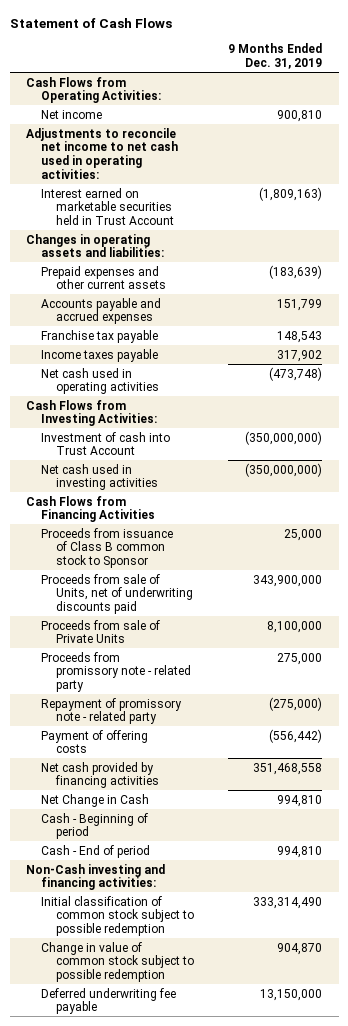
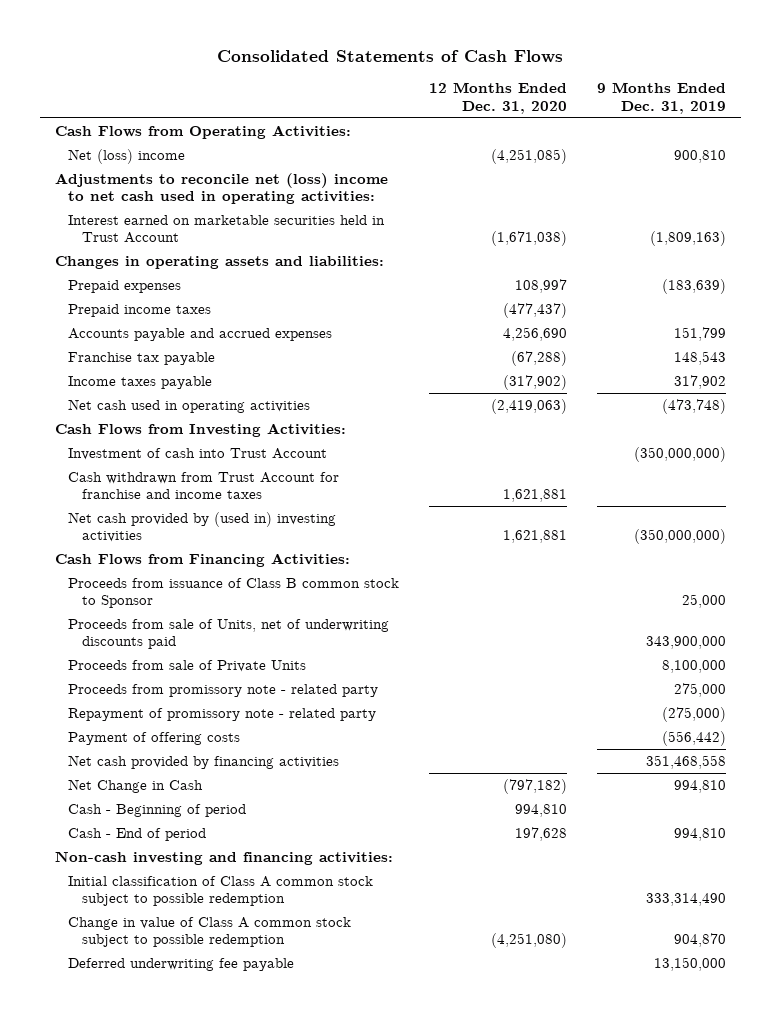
- Statement of Cash Flows
+ Consolidated Statements of Cash Flows
- | 9 Months Ended Dec. 31, 2019
+ | 12 Months Ended Dec. 31, 2020 | 9 Months Ended Dec. 31, 2019
- Net income | 900,810
- Adjustments to reconcile net income to net cash used in operating activities:
+ Net (loss) income | (4,251,085) | 900,810
+ Adjustments to reconcile net (loss) income to net cash used in operating activities:
- Prepaid expenses and other current assets | (183,639)
+ Prepaid expenses | 108,997 | (183,639)
+ Prepaid income taxes | (477,437) |
- Net cash used in investing activities | (350,000,000)
- Cash Flows from Financing Activities
+ Cash withdrawn from Trust Account for franchise and income taxes | 1,621,881 |
+ Net cash provided by (used in) investing activities | 1,621,881 | (350,000,000)
+ Cash Flows from Financing Activities:
- Non-Cash investing and financing activities:
- Initial classification of common stock subject to possible redemption | 333,314,490
- Change in value of common stock subject to possible redemption | 904,870
+ Non-cash investing and financing activities:
+ Initial classification of Class A common stock subject to possible redemption | | 333,314,490
+ Change in value of Class A common stock subject to possible redemption | (4,251,080) | 904,870

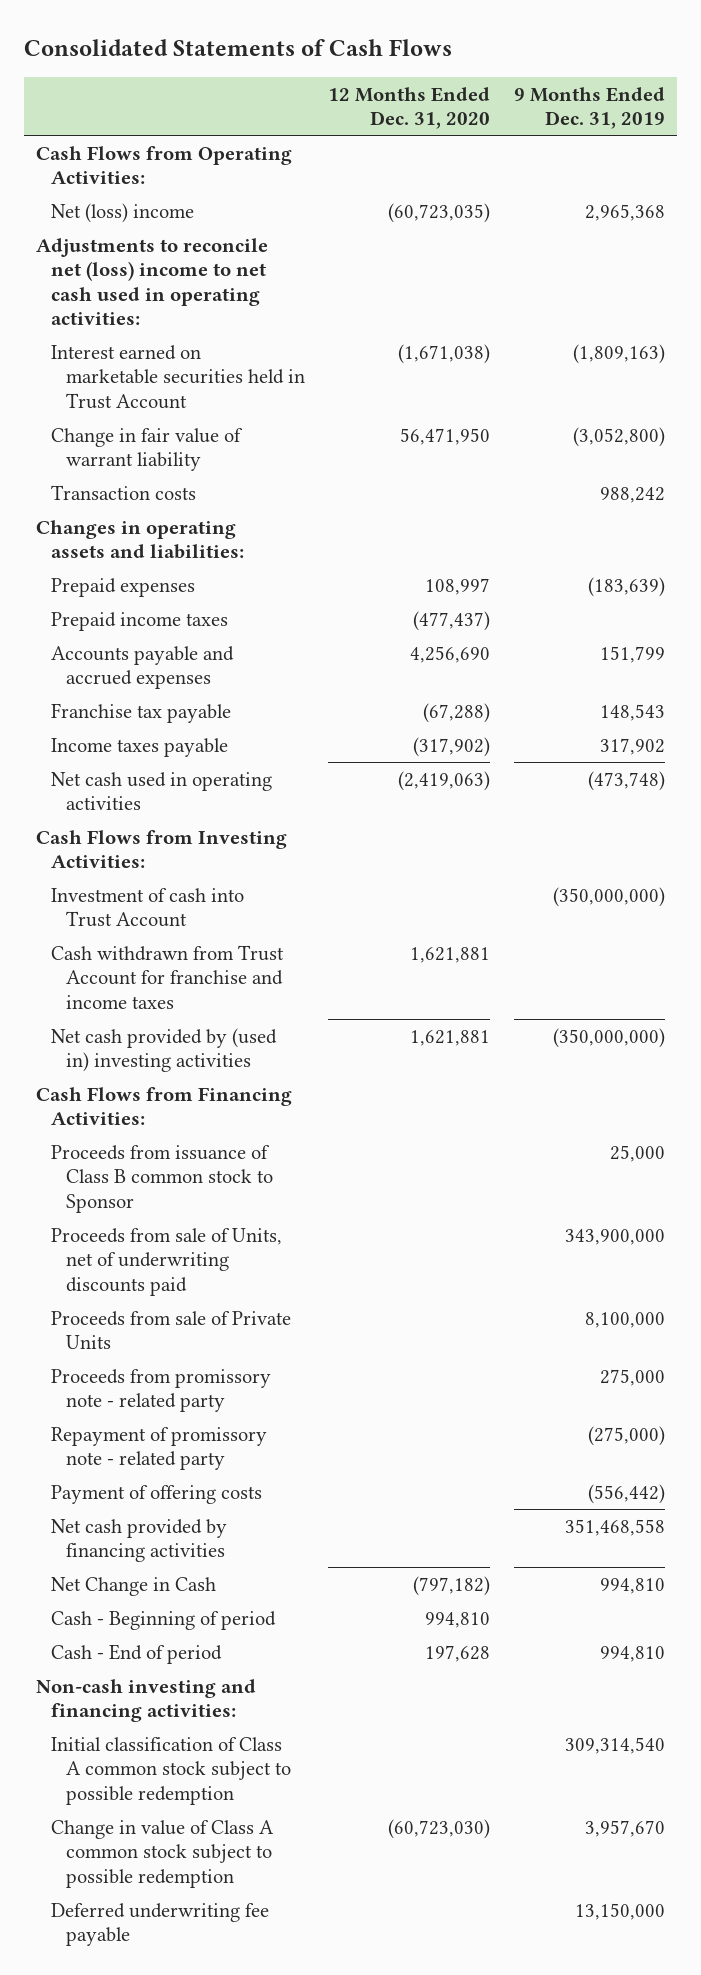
- Net (loss) income | (4,251,085) | 900,810
+ Net (loss) income | (60,723,035) | 2,965,368
+ Change in fair value of warrant liability | 56,471,950 | (3,052,800)
+ Transaction costs | | 988,242
- Initial classification of Class A common stock subject to possible redemption | | 333,314,490
- Change in value of Class A common stock subject to possible redemption | (4,251,080) | 904,870
+ Initial classification of Class A common stock subject to possible redemption | | 309,314,540
+ Change in value of Class A common stock subject to possible redemption | (60,723,030) | 3,957,670

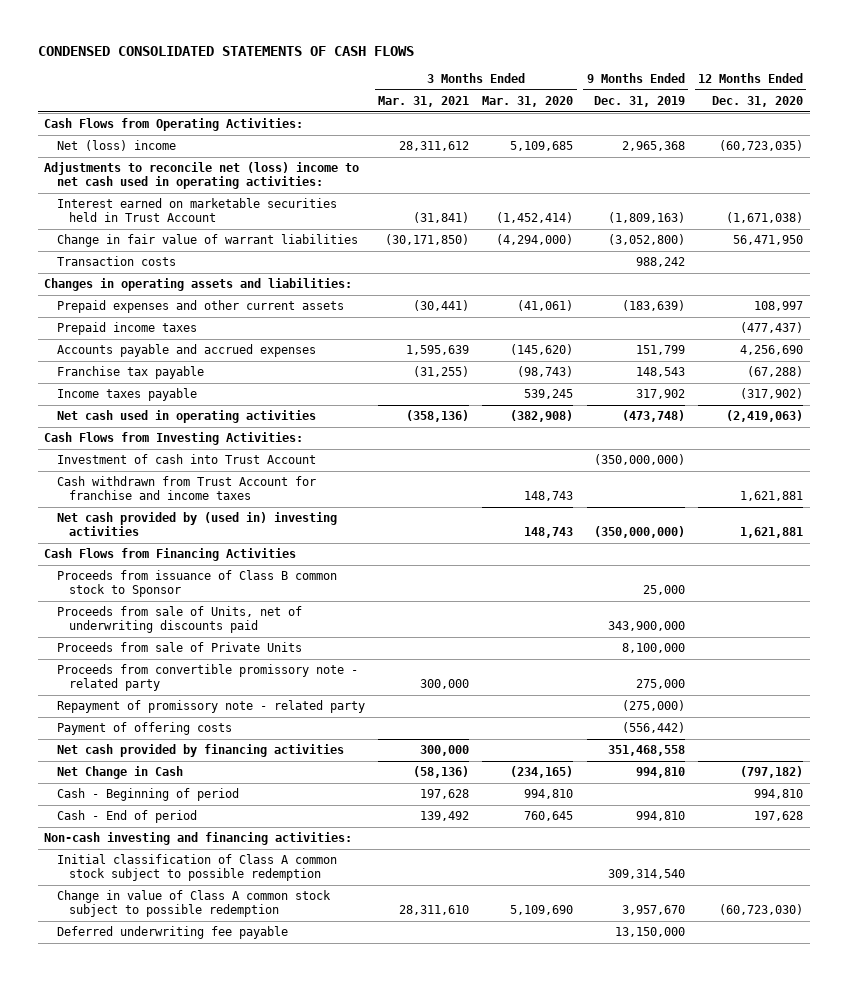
- Consolidated Statements of Cash Flows
+ CONDENSED CONSOLIDATED STATEMENTS OF CASH FLOWS
- | 12 Months Ended Dec. 31, 2020 | 9 Months Ended Dec. 31, 2019
+ | 3 Months Ended Mar. 31, 2021 | 3 Months Ended Mar. 31, 2020 | 9 Months Ended Dec. 31, 2019 | 12 Months Ended Dec. 31, 2020
- Change in fair value of warrant liability | 56,471,950 | (3,052,800)
+ Change in fair value of warrant liabilities | (30,171,850) | (4,294,000) | (3,052,800) | 56,471,950
- Prepaid expenses | 108,997 | (183,639)
+ Prepaid expenses and other current assets | (30,441) | (41,061) | (183,639) | 108,997
- Cash Flows from Financing Activities:
+ Cash Flows from Financing Activities
- Proceeds from promissory note - related party | | 275,000
+ Proceeds from convertible promissory note - related party | 300,000 | | 275,000 |

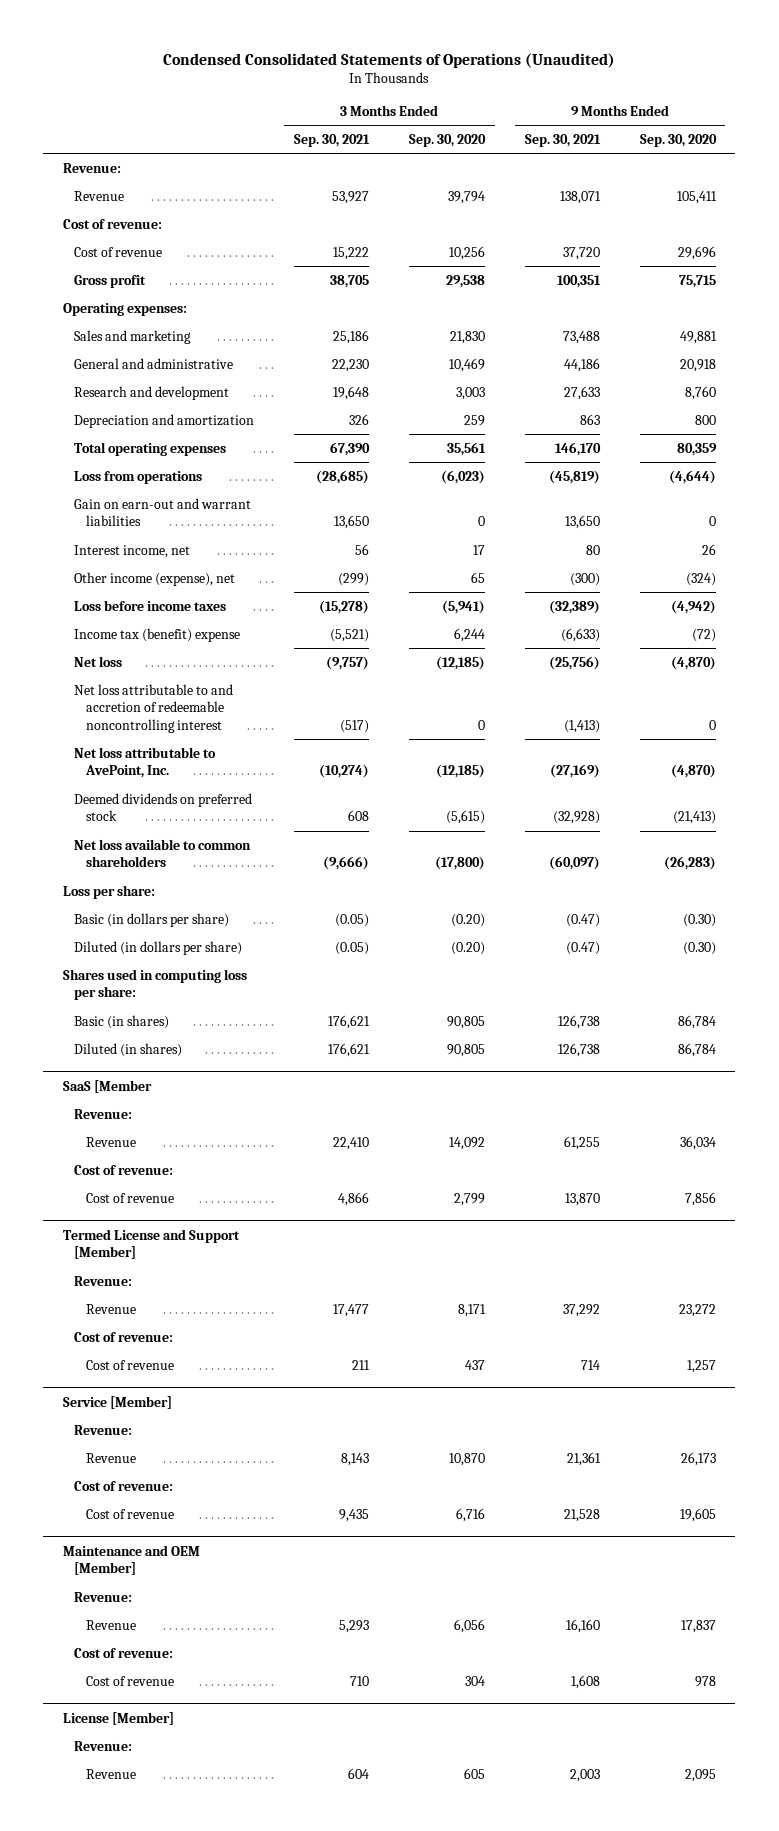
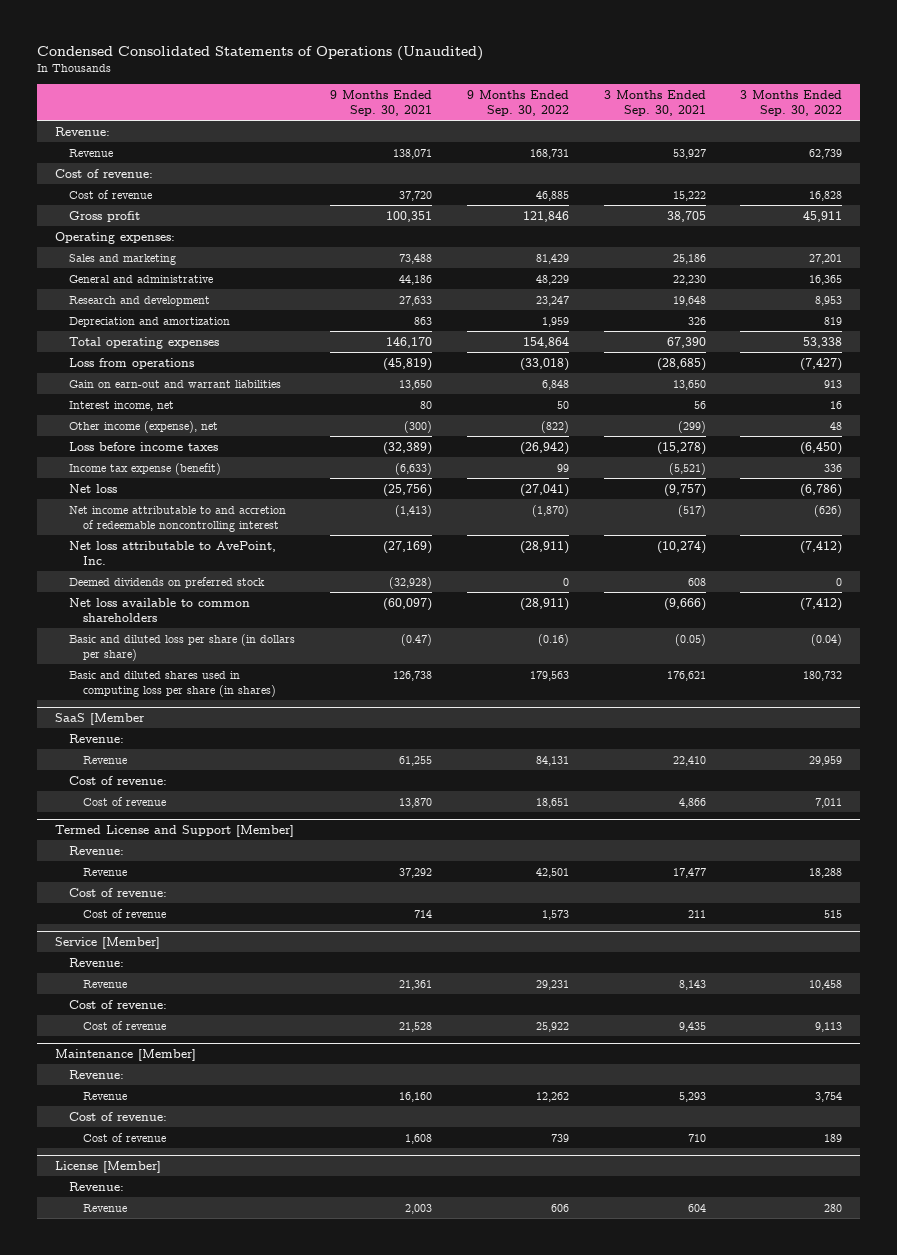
- | 3 Months Ended Sep. 30, 2021 | 3 Months Ended Sep. 30, 2020 | 9 Months Ended Sep. 30, 2021 | 9 Months Ended Sep. 30, 2020
+ | 9 Months Ended Sep. 30, 2021 | 9 Months Ended Sep. 30, 2022 | 3 Months Ended Sep. 30, 2021 | 3 Months Ended Sep. 30, 2022
- Income tax (benefit) expense | (5,521) | 6,244 | (6,633) | (72)
+ Income tax expense (benefit) | (6,633) | 99 | (5,521) | 336
- Net loss attributable to and accretion of redeemable noncontrolling interest | (517) | 0 | (1,413) | 0
+ Net income attributable to and accretion of redeemable noncontrolling interest | (1,413) | (1,870) | (517) | (626)
- Loss per share:
- Basic (in dollars per share) | (0.05) | (0.20) | (0.47) | (0.30)
- Diluted (in dollars per share) | (0.05) | (0.20) | (0.47) | (0.30)
- Shares used in computing loss per share:
- Basic (in shares) | 176,621 | 90,805 | 126,738 | 86,784
- Diluted (in shares) | 176,621 | 90,805 | 126,738 | 86,784
+ Basic and diluted loss per share (in dollars per share) | (0.47) | (0.16) | (0.05) | (0.04)
+ Basic and diluted shares used in computing loss per share (in shares) | 126,738 | 179,563 | 176,621 | 180,732
- Maintenance and OEM [Member]
+ Maintenance [Member]

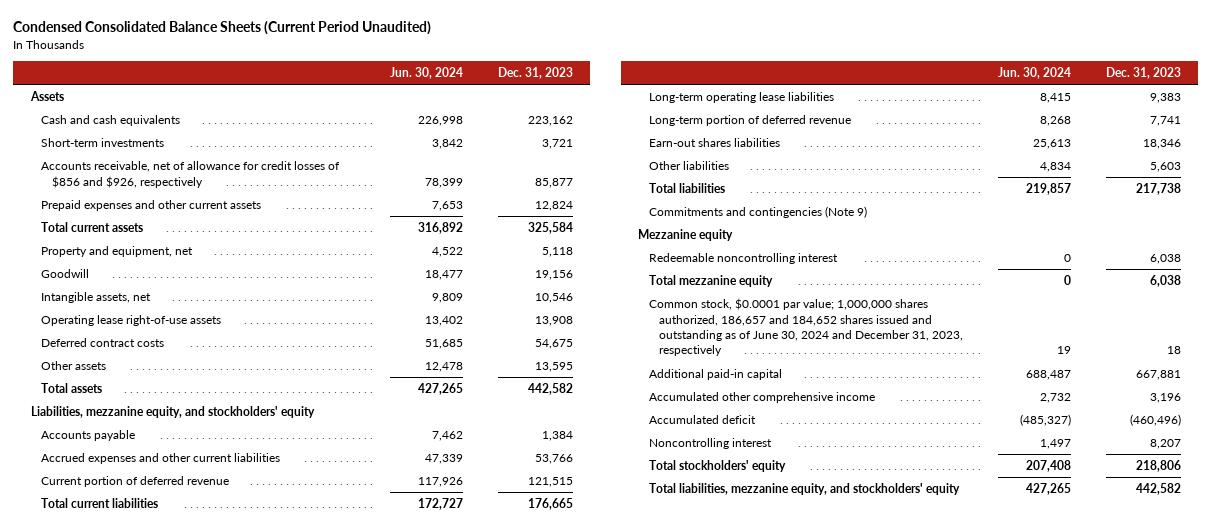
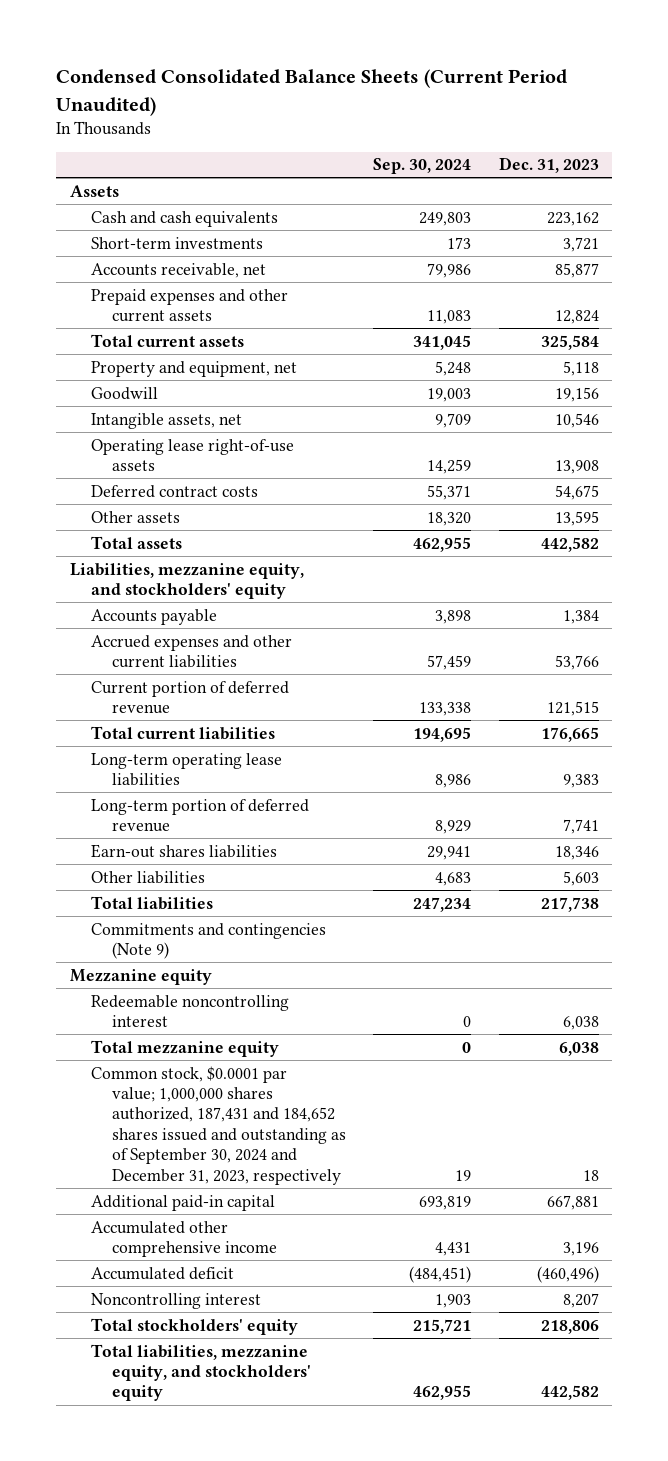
- | Jun. 30, 2024 | Dec. 31, 2023
+ | Sep. 30, 2024 | Dec. 31, 2023
- Accounts receivable, net of allowance for credit losses of $856 and $926, respectively | 78,399 | 85,877
+ Accounts receivable, net | 79,986 | 85,877
- Common stock, $0.0001 par value; 1,000,000 shares authorized, 186,657 and 184,652 shares issued and outstanding as of June 30, 2024 and December 31, 2023, respectively | 19 | 18
+ Common stock, $0.0001 par value; 1,000,000 shares authorized, 187,431 and 184,652 shares issued and outstanding as of September 30, 2024 and December 31, 2023, respectively | 19 | 18

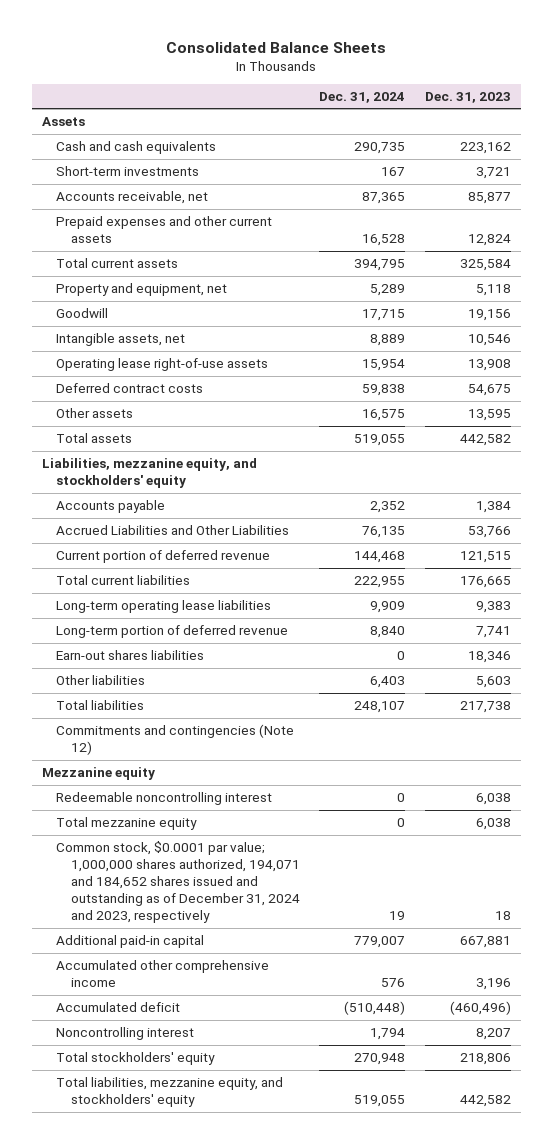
- Condensed Consolidated Balance Sheets (Current Period Unaudited)
+ Consolidated Balance Sheets
- | Sep. 30, 2024 | Dec. 31, 2023
+ | Dec. 31, 2024 | Dec. 31, 2023
- Accrued expenses and other current liabilities | 57,459 | 53,766
+ Accrued Liabilities and Other Liabilities | 76,135 | 53,766
- Commitments and contingencies (Note 9)
+ Commitments and contingencies (Note 12)
- Common stock, $0.0001 par value; 1,000,000 shares authorized, 187,431 and 184,652 shares issued and outstanding as of September 30, 2024 and December 31, 2023, respectively | 19 | 18
+ Common stock, $0.0001 par value; 1,000,000 shares authorized, 194,071 and 184,652 shares issued and outstanding as of December 31, 2024 and 2023, respectively | 19 | 18

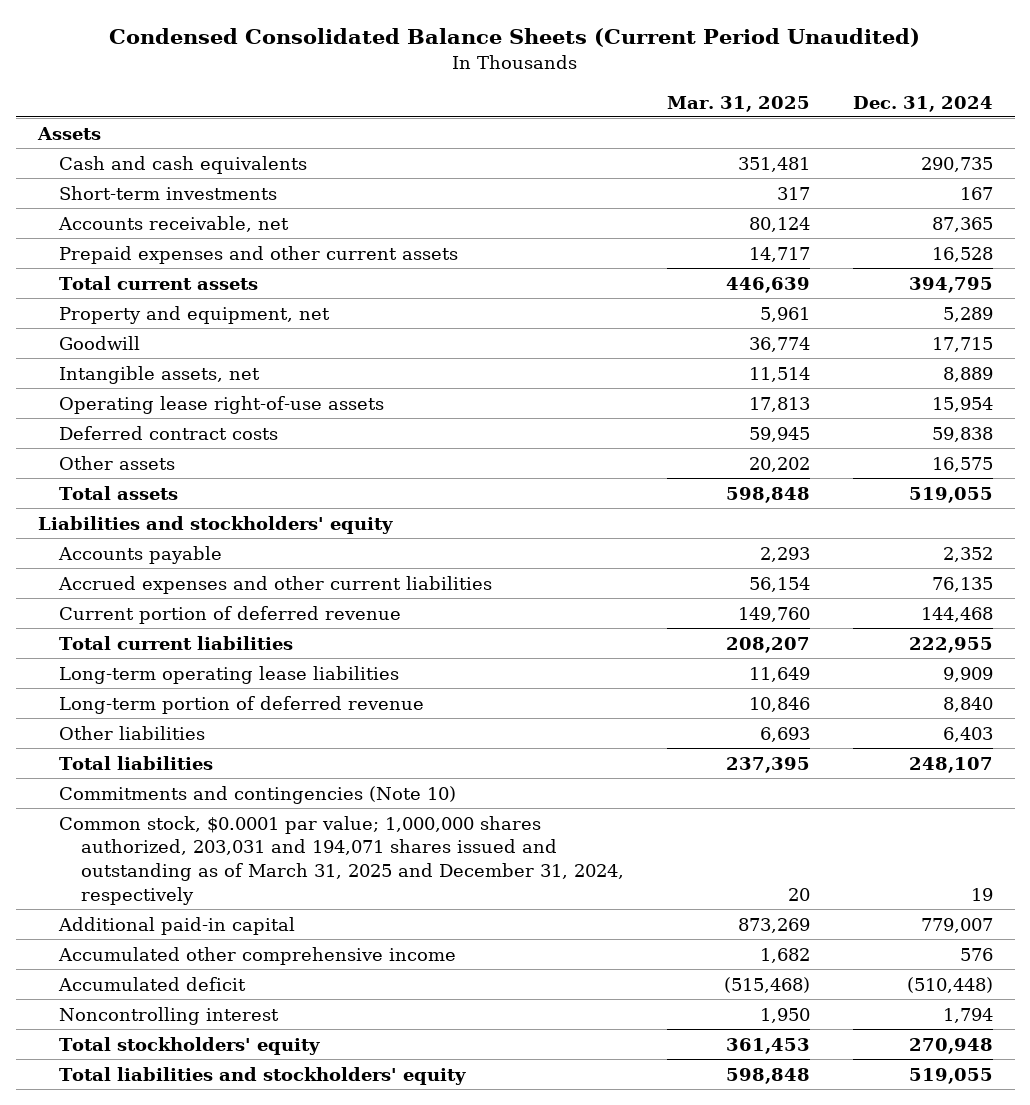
- Consolidated Balance Sheets
+ Condensed Consolidated Balance Sheets (Current Period Unaudited)
- | Dec. 31, 2024 | Dec. 31, 2023
+ | Mar. 31, 2025 | Dec. 31, 2024
- Liabilities, mezzanine equity, and stockholders' equity
+ Liabilities and stockholders' equity
- Accrued Liabilities and Other Liabilities | 76,135 | 53,766
+ Accrued expenses and other current liabilities | 56,154 | 76,135
- Earn-out shares liabilities | 0 | 18,346
- Commitments and contingencies (Note 12)
- Mezzanine equity
- Redeemable noncontrolling interest | 0 | 6,038
- Total mezzanine equity | 0 | 6,038
- Common stock, $0.0001 par value; 1,000,000 shares authorized, 194,071 and 184,652 shares issued and outstanding as of December 31, 2024 and 2023, respectively | 19 | 18
+ Commitments and contingencies (Note 10)
+ Common stock, $0.0001 par value; 1,000,000 shares authorized, 203,031 and 194,071 shares issued and outstanding as of March 31, 2025 and December 31, 2024, respectively | 20 | 19
- Total liabilities, mezzanine equity, and stockholders' equity | 519,055 | 442,582
+ Total liabilities and stockholders' equity | 598,848 | 519,055

